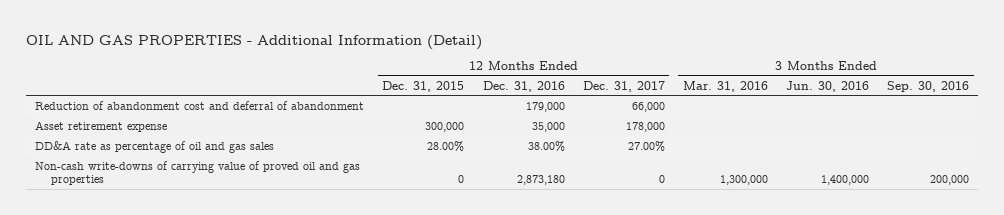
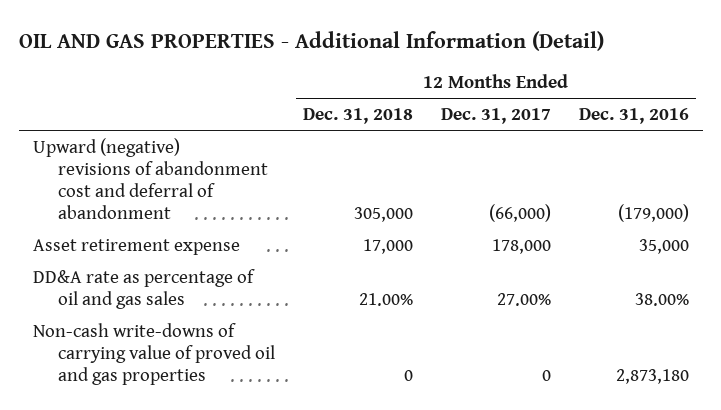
- | 12 Months Ended Dec. 31, 2015 | 12 Months Ended Dec. 31, 2016 | 12 Months Ended Dec. 31, 2017 | 3 Months Ended Mar. 31, 2016 | 3 Months Ended Jun. 30, 2016 | 3 Months Ended Sep. 30, 2016
+ | 12 Months Ended Dec. 31, 2018 | 12 Months Ended Dec. 31, 2017 | 12 Months Ended Dec. 31, 2016
- Reduction of abandonment cost and deferral of abandonment | | 179,000 | 66,000 | | |
+ Upward (negative) revisions of abandonment cost and deferral of abandonment | 305,000 | (66,000) | (179,000)

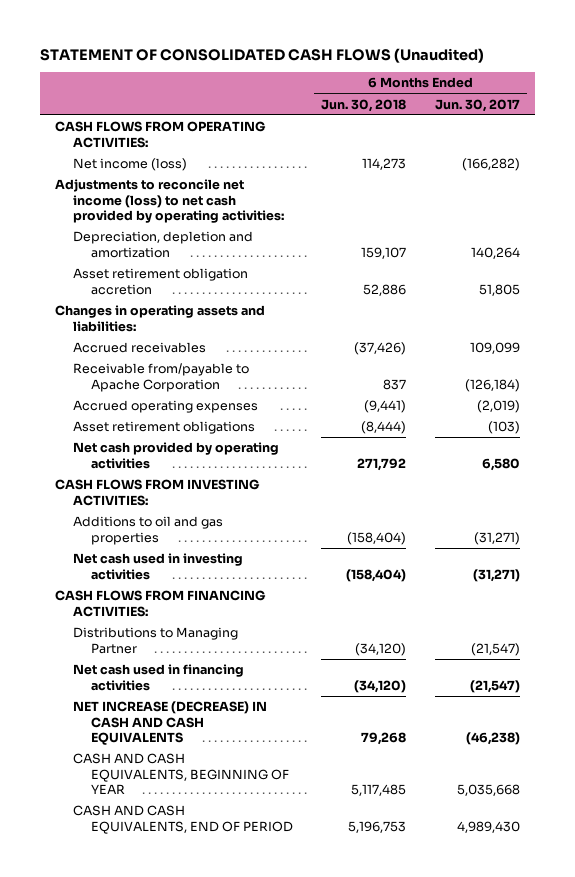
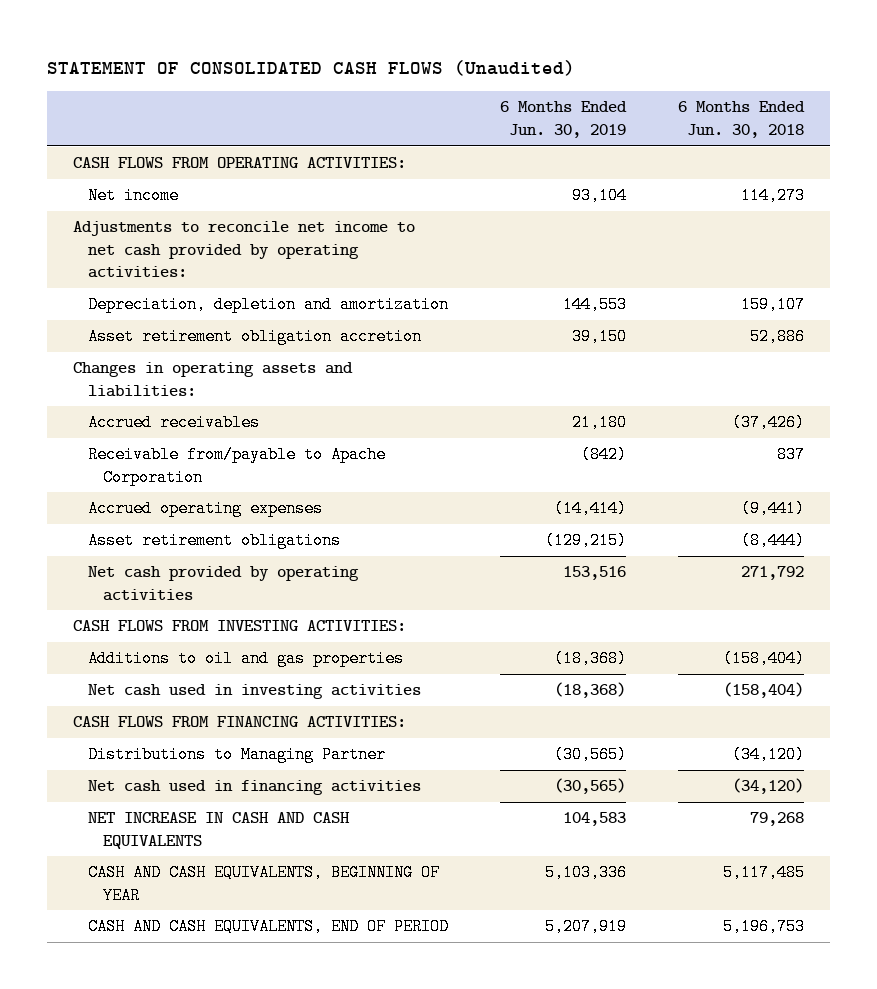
- | 6 Months Ended Jun. 30, 2018 | 6 Months Ended Jun. 30, 2017
+ | 6 Months Ended Jun. 30, 2019 | 6 Months Ended Jun. 30, 2018
- Net income (loss) | 114,273 | (166,282)
- Adjustments to reconcile net income (loss) to net cash provided by operating activities:
+ Net income | 93,104 | 114,273
+ Adjustments to reconcile net income to net cash provided by operating activities:
- NET INCREASE (DECREASE) IN CASH AND CASH EQUIVALENTS | 79,268 | (46,238)
+ NET INCREASE IN CASH AND CASH EQUIVALENTS | 104,583 | 79,268

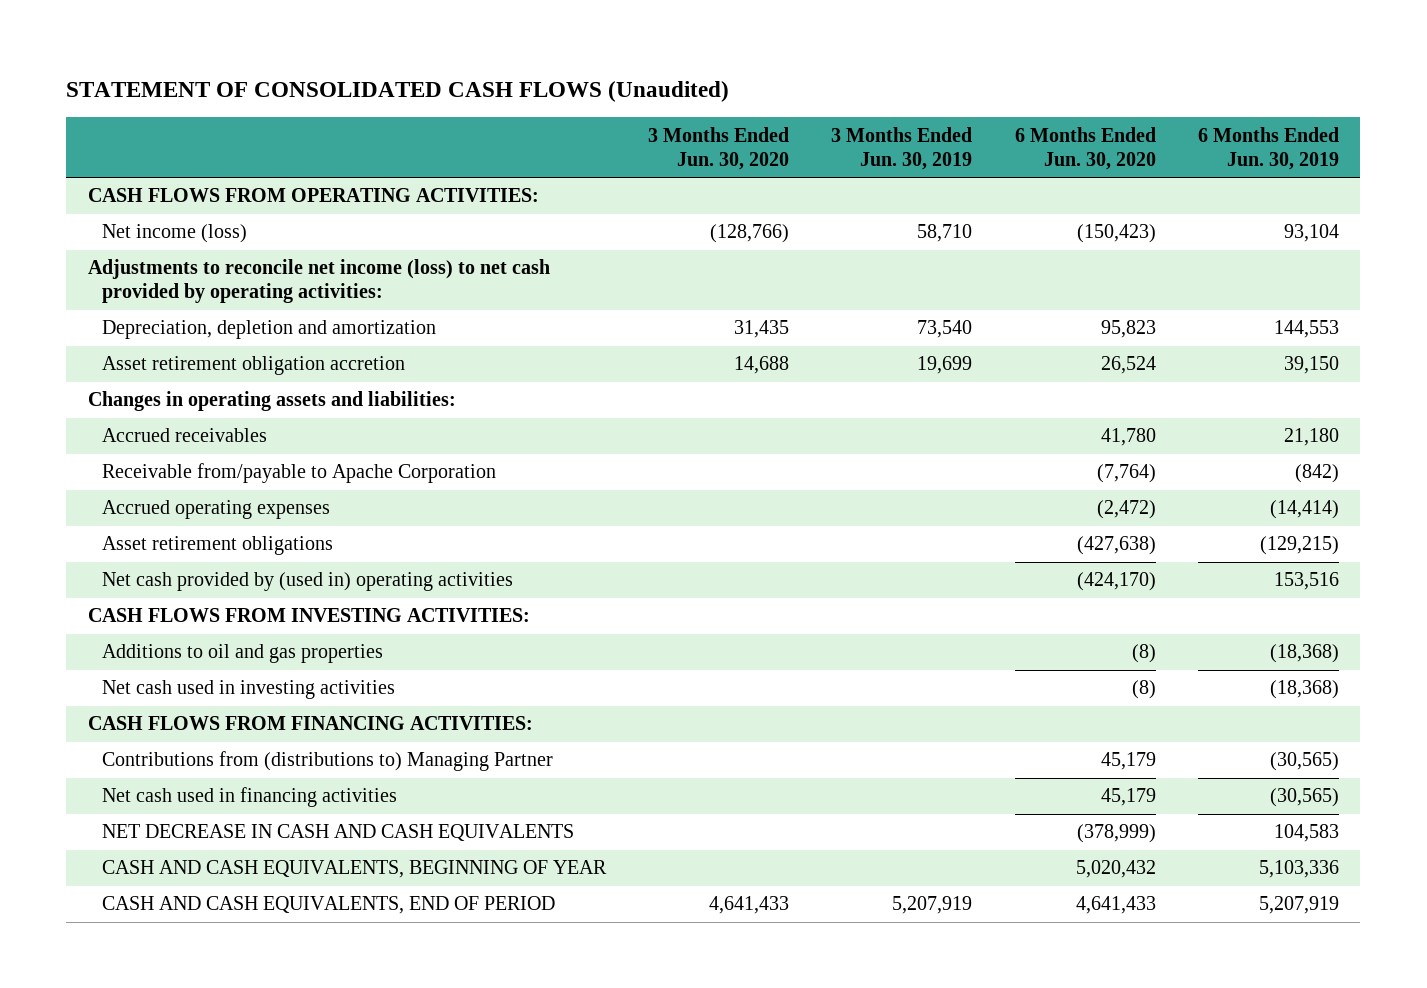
- | 6 Months Ended Jun. 30, 2019 | 6 Months Ended Jun. 30, 2018
+ | 3 Months Ended Jun. 30, 2020 | 3 Months Ended Jun. 30, 2019 | 6 Months Ended Jun. 30, 2020 | 6 Months Ended Jun. 30, 2019
- Net income | 93,104 | 114,273
- Adjustments to reconcile net income to net cash provided by operating activities:
+ Net income (loss) | (128,766) | 58,710 | (150,423) | 93,104
+ Adjustments to reconcile net income (loss) to net cash provided by operating activities:
- Net cash provided by operating activities | 153,516 | 271,792
+ Net cash provided by (used in) operating activities | | | (424,170) | 153,516
- Distributions to Managing Partner | (30,565) | (34,120)
+ Contributions from (distributions to) Managing Partner | | | 45,179 | (30,565)
- NET INCREASE IN CASH AND CASH EQUIVALENTS | 104,583 | 79,268
+ NET DECREASE IN CASH AND CASH EQUIVALENTS | | | (378,999) | 104,583

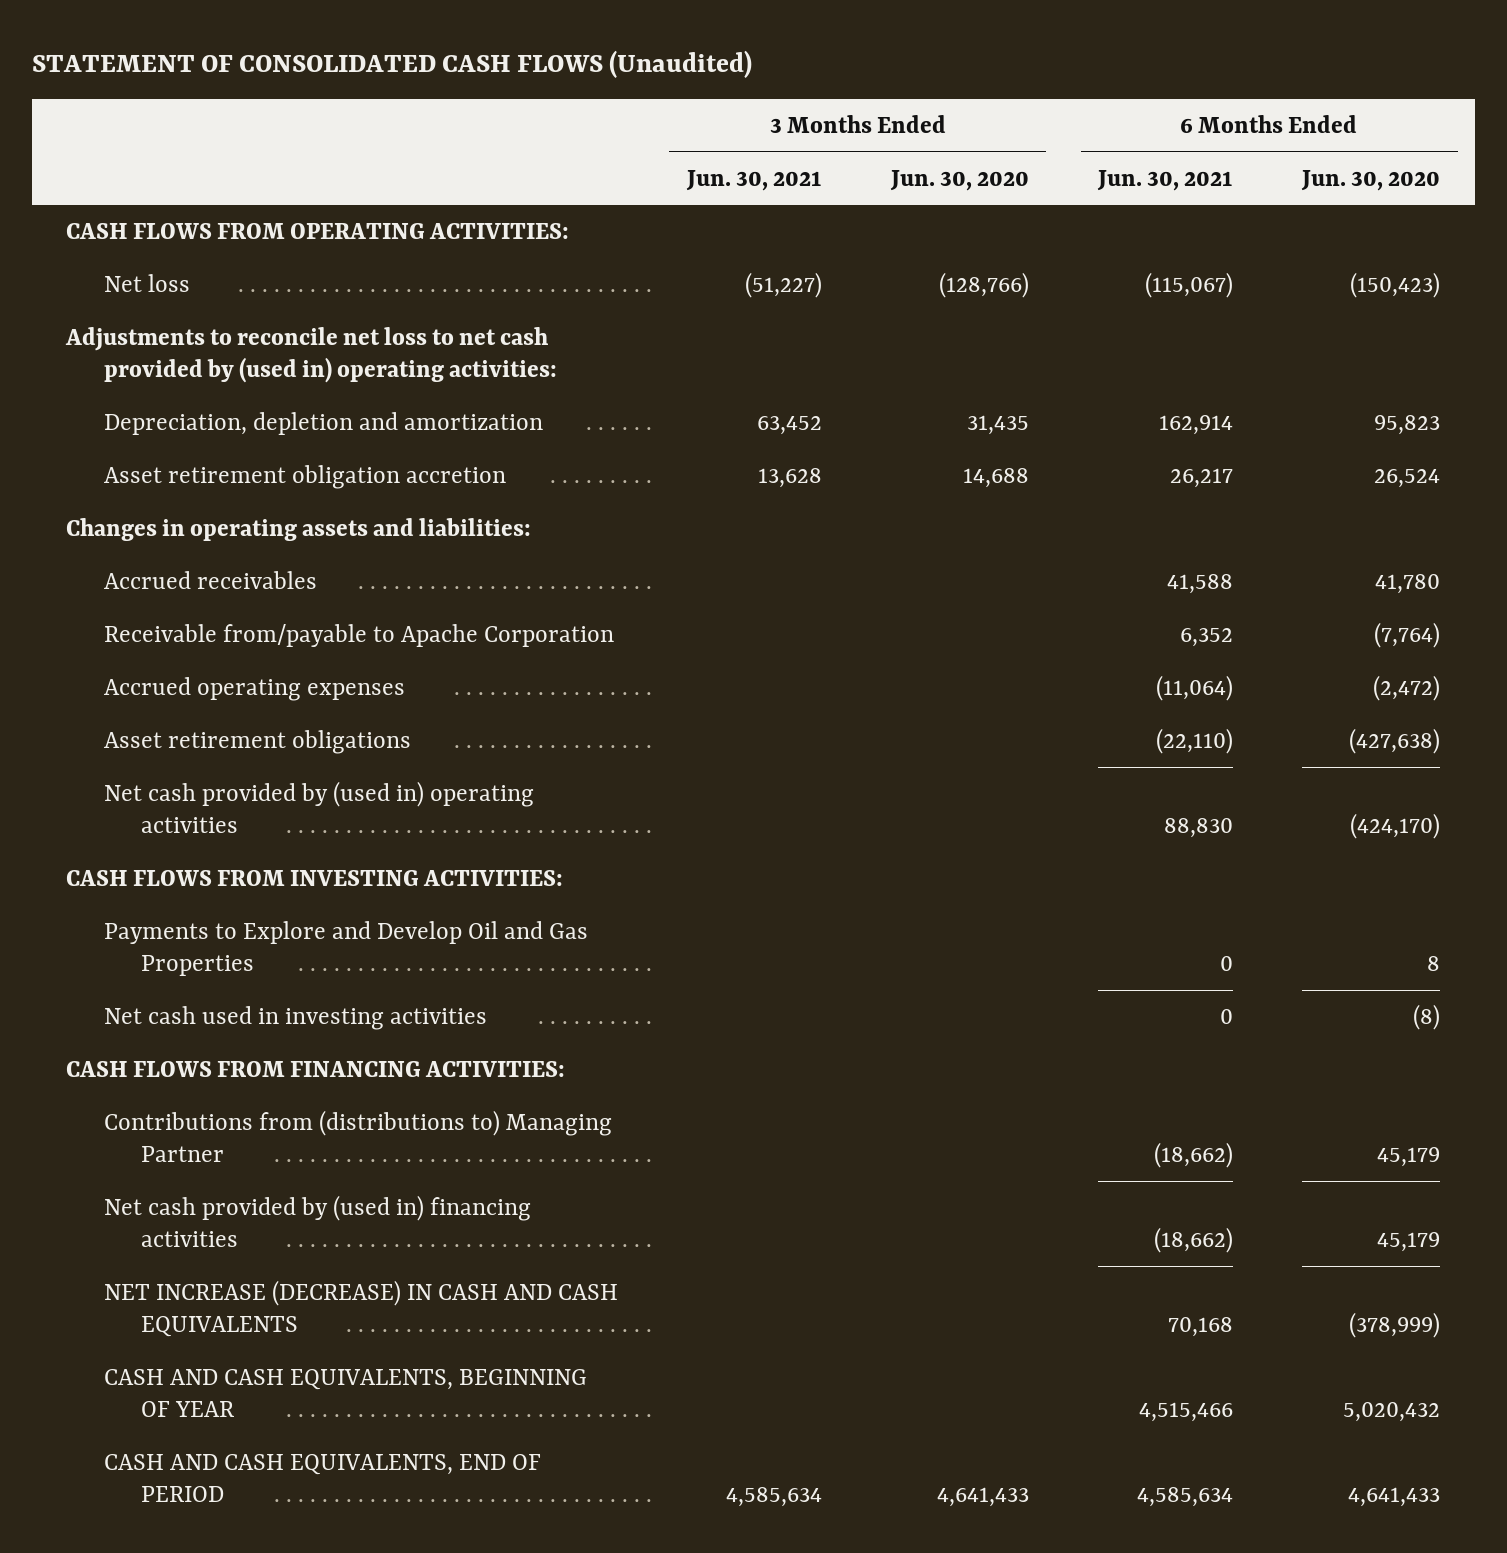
- | 3 Months Ended Jun. 30, 2020 | 3 Months Ended Jun. 30, 2019 | 6 Months Ended Jun. 30, 2020 | 6 Months Ended Jun. 30, 2019
+ | 3 Months Ended Jun. 30, 2021 | 3 Months Ended Jun. 30, 2020 | 6 Months Ended Jun. 30, 2021 | 6 Months Ended Jun. 30, 2020
- Net income (loss) | (128,766) | 58,710 | (150,423) | 93,104
- Adjustments to reconcile net income (loss) to net cash provided by operating activities:
+ Net loss | (51,227) | (128,766) | (115,067) | (150,423)
+ Adjustments to reconcile net loss to net cash provided by (used in) operating activities:
- Additions to oil and gas properties | | | (8) | (18,368)
+ Payments to Explore and Develop Oil and Gas Properties | | | 0 | 8
- Net cash used in financing activities | | | 45,179 | (30,565)
- NET DECREASE IN CASH AND CASH EQUIVALENTS | | | (378,999) | 104,583
+ Net cash provided by (used in) financing activities | | | (18,662) | 45,179
+ NET INCREASE (DECREASE) IN CASH AND CASH EQUIVALENTS | | | 70,168 | (378,999)

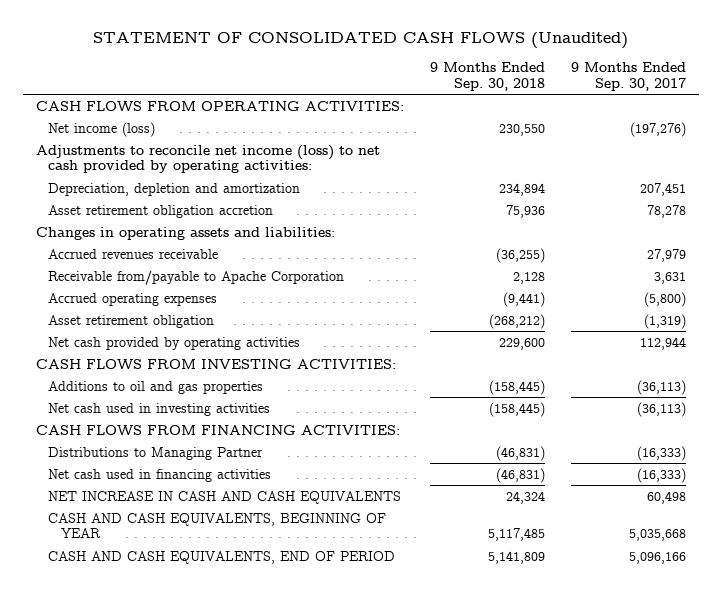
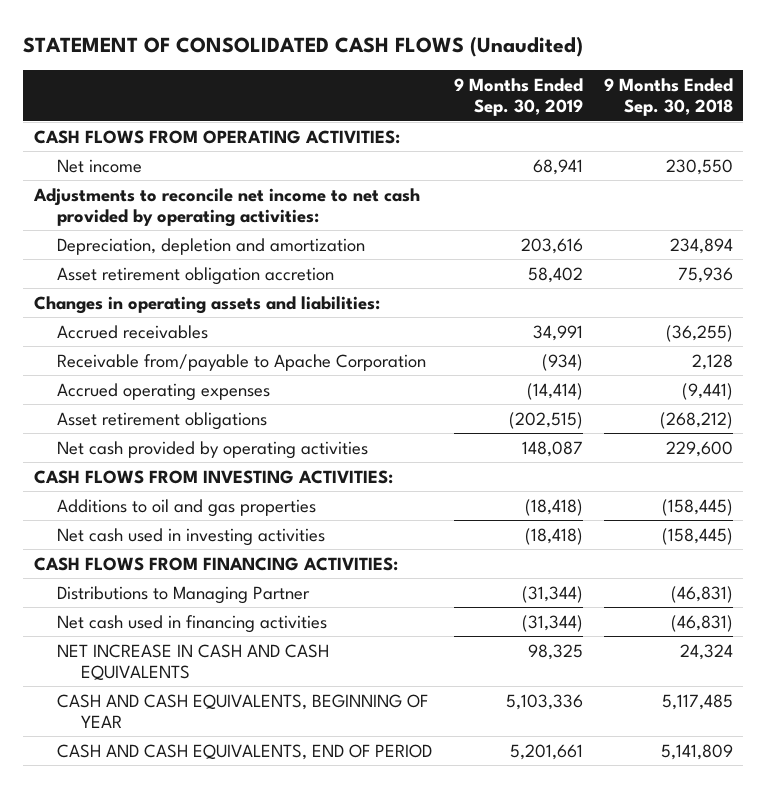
- | 9 Months Ended Sep. 30, 2018 | 9 Months Ended Sep. 30, 2017
+ | 9 Months Ended Sep. 30, 2019 | 9 Months Ended Sep. 30, 2018
- Net income (loss) | 230,550 | (197,276)
- Adjustments to reconcile net income (loss) to net cash provided by operating activities:
+ Net income | 68,941 | 230,550
+ Adjustments to reconcile net income to net cash provided by operating activities:
- Accrued revenues receivable | (36,255) | 27,979
+ Accrued receivables | 34,991 | (36,255)
- Asset retirement obligation | (268,212) | (1,319)
+ Asset retirement obligations | (202,515) | (268,212)

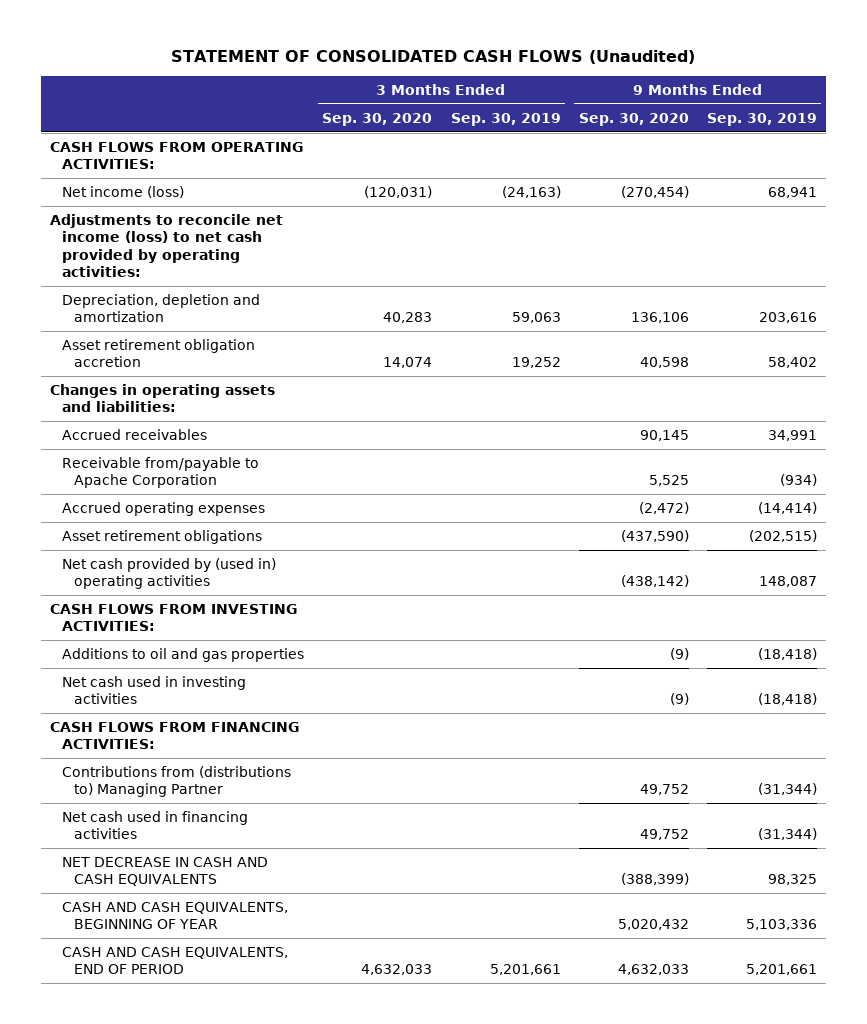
- | 9 Months Ended Sep. 30, 2019 | 9 Months Ended Sep. 30, 2018
+ | 3 Months Ended Sep. 30, 2020 | 3 Months Ended Sep. 30, 2019 | 9 Months Ended Sep. 30, 2020 | 9 Months Ended Sep. 30, 2019
- Net income | 68,941 | 230,550
- Adjustments to reconcile net income to net cash provided by operating activities:
+ Net income (loss) | (120,031) | (24,163) | (270,454) | 68,941
+ Adjustments to reconcile net income (loss) to net cash provided by operating activities:
- Net cash provided by operating activities | 148,087 | 229,600
+ Net cash provided by (used in) operating activities | | | (438,142) | 148,087
- Distributions to Managing Partner | (31,344) | (46,831)
+ Contributions from (distributions to) Managing Partner | | | 49,752 | (31,344)
- NET INCREASE IN CASH AND CASH EQUIVALENTS | 98,325 | 24,324
+ NET DECREASE IN CASH AND CASH EQUIVALENTS | | | (388,399) | 98,325

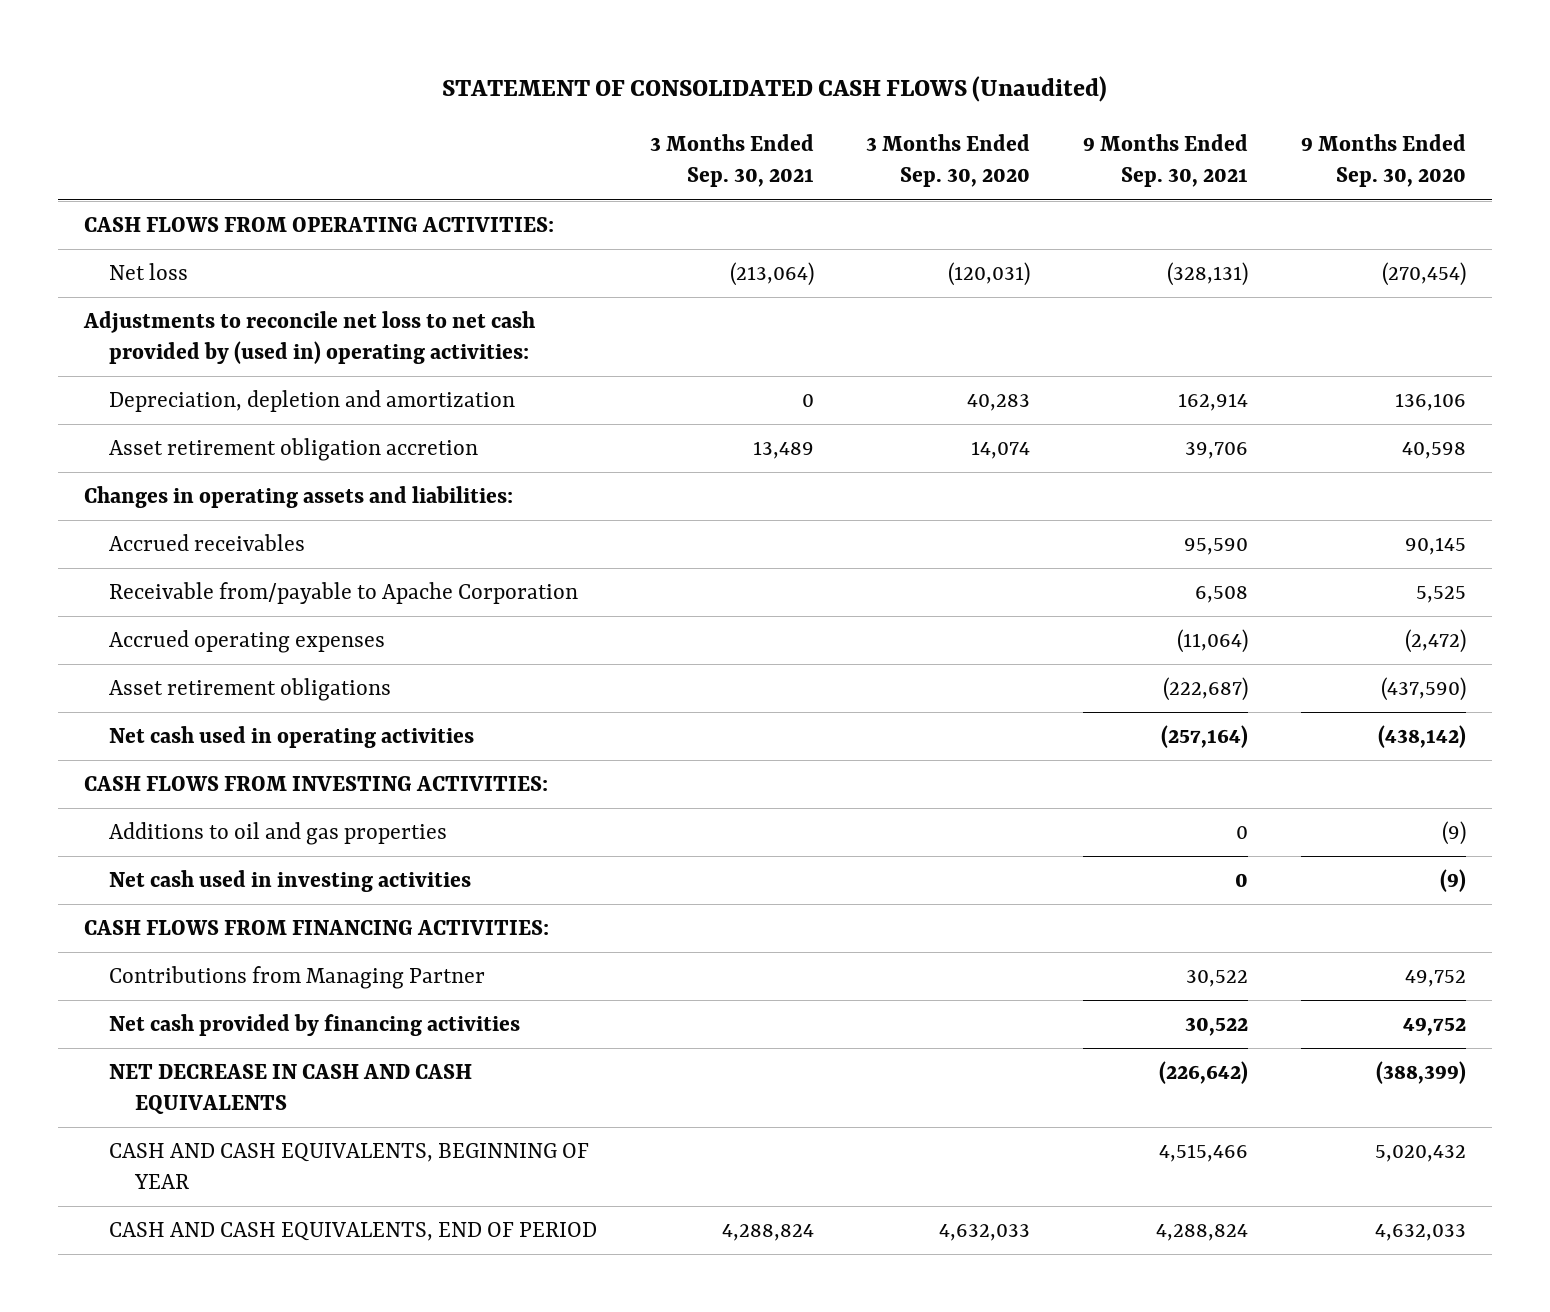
- | 3 Months Ended Sep. 30, 2020 | 3 Months Ended Sep. 30, 2019 | 9 Months Ended Sep. 30, 2020 | 9 Months Ended Sep. 30, 2019
+ | 3 Months Ended Sep. 30, 2021 | 3 Months Ended Sep. 30, 2020 | 9 Months Ended Sep. 30, 2021 | 9 Months Ended Sep. 30, 2020
- Net income (loss) | (120,031) | (24,163) | (270,454) | 68,941
- Adjustments to reconcile net income (loss) to net cash provided by operating activities:
+ Net loss | (213,064) | (120,031) | (328,131) | (270,454)
+ Adjustments to reconcile net loss to net cash provided by (used in) operating activities:
- Net cash provided by (used in) operating activities | | | (438,142) | 148,087
+ Net cash used in operating activities | | | (257,164) | (438,142)
- Contributions from (distributions to) Managing Partner | | | 49,752 | (31,344)
- Net cash used in financing activities | | | 49,752 | (31,344)
+ Contributions from Managing Partner | | | 30,522 | 49,752
+ Net cash provided by financing activities | | | 30,522 | 49,752

